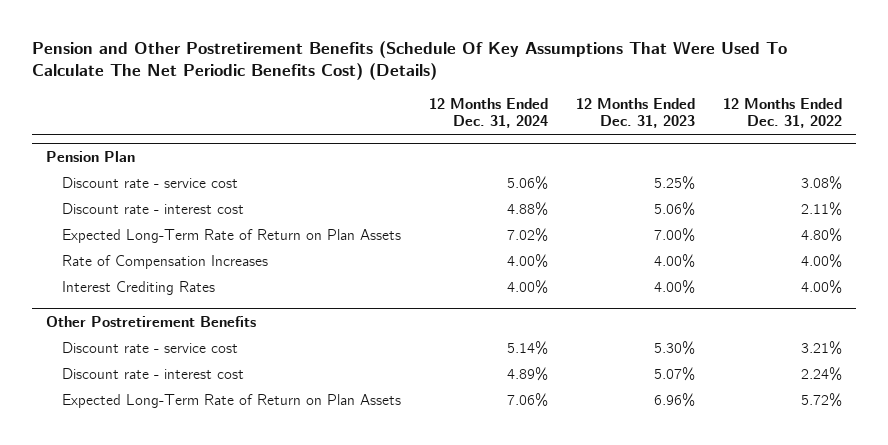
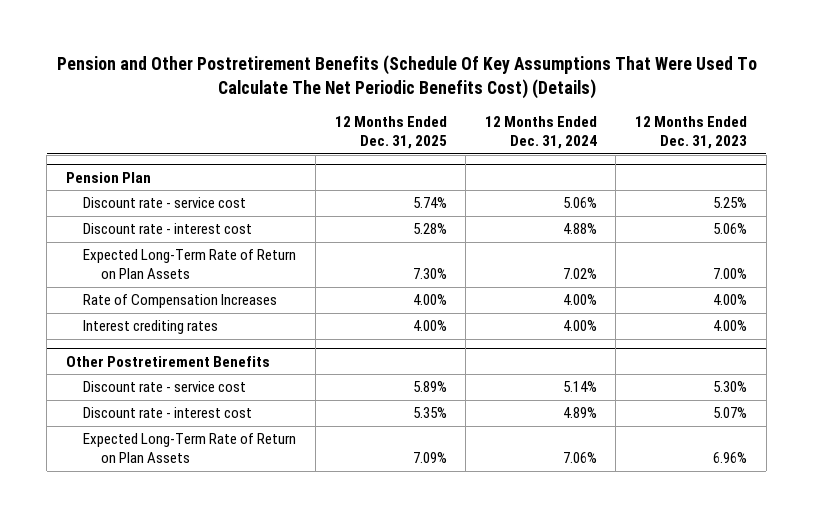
- | 12 Months Ended Dec. 31, 2024 | 12 Months Ended Dec. 31, 2023 | 12 Months Ended Dec. 31, 2022
+ | 12 Months Ended Dec. 31, 2025 | 12 Months Ended Dec. 31, 2024 | 12 Months Ended Dec. 31, 2023
@ Pension Plan
- Interest Crediting Rates | 4.00% | 4.00% | 4.00%
+ Interest crediting rates | 4.00% | 4.00% | 4.00%

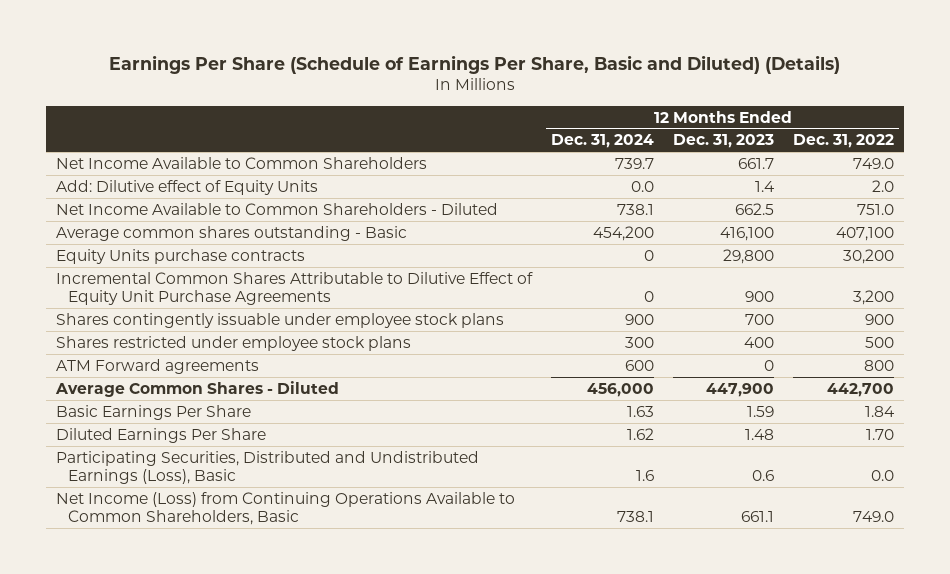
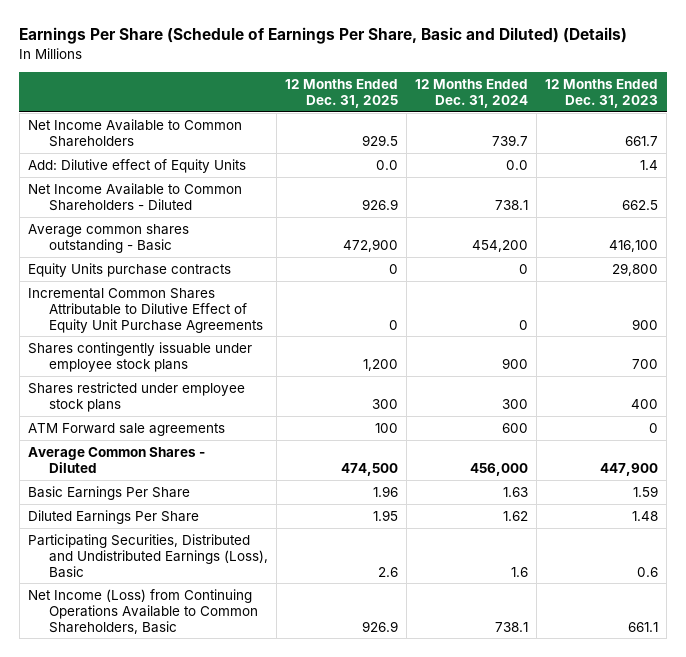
- | 12 Months Ended Dec. 31, 2024 | 12 Months Ended Dec. 31, 2023 | 12 Months Ended Dec. 31, 2022
+ | 12 Months Ended Dec. 31, 2025 | 12 Months Ended Dec. 31, 2024 | 12 Months Ended Dec. 31, 2023
- ATM Forward agreements | 600 | 0 | 800
+ ATM Forward sale agreements | 100 | 600 | 0

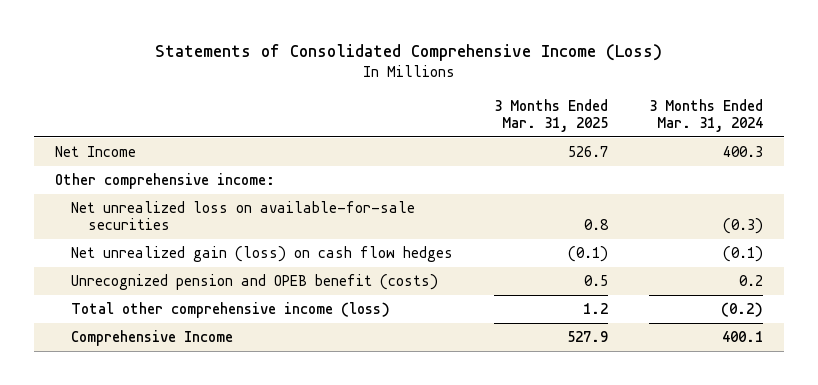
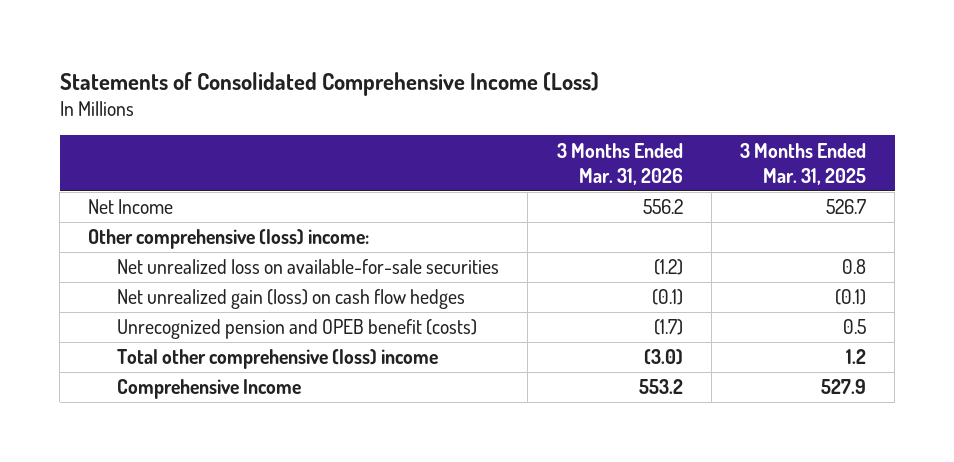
- | 3 Months Ended Mar. 31, 2025 | 3 Months Ended Mar. 31, 2024
+ | 3 Months Ended Mar. 31, 2026 | 3 Months Ended Mar. 31, 2025
- Other comprehensive income:
+ Other comprehensive (loss) income:
- Total other comprehensive income (loss) | 1.2 | (0.2)
+ Total other comprehensive (loss) income | (3.0) | 1.2

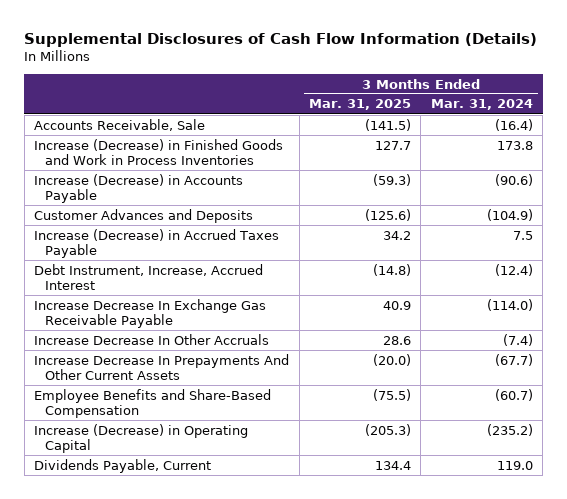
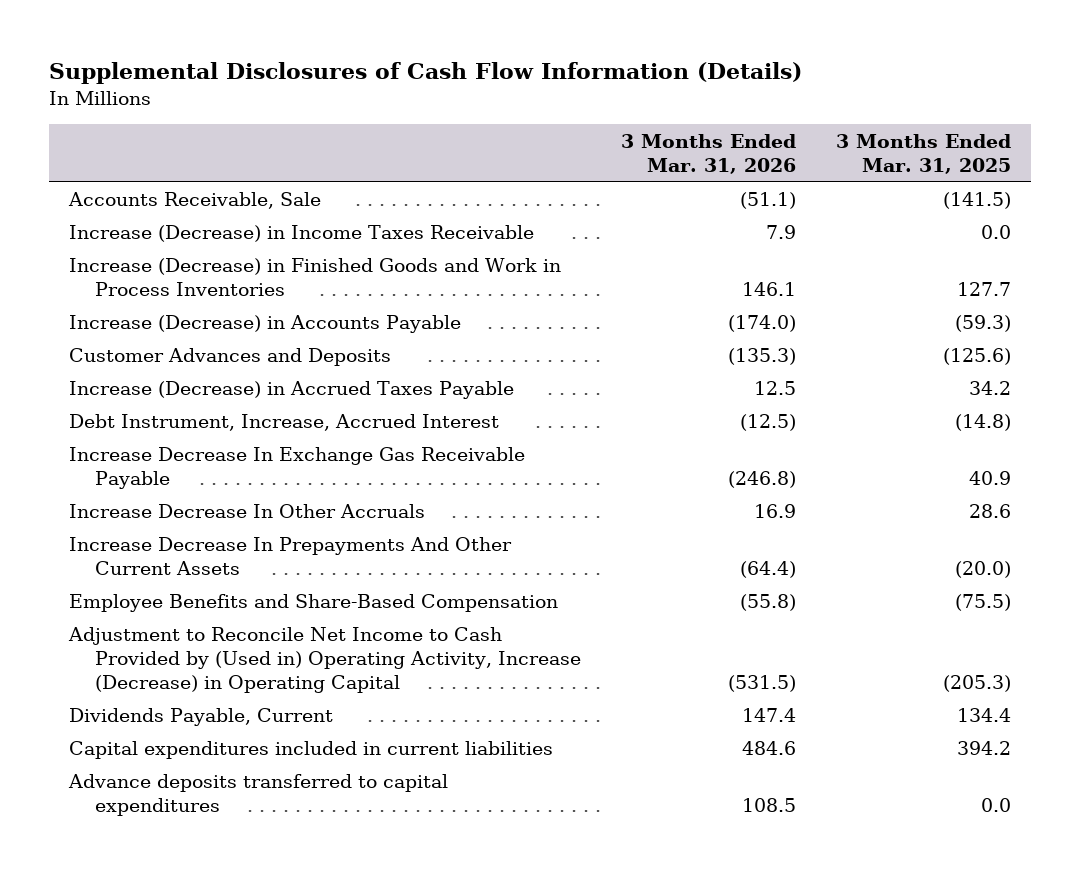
- | 3 Months Ended Mar. 31, 2025 | 3 Months Ended Mar. 31, 2024
+ | 3 Months Ended Mar. 31, 2026 | 3 Months Ended Mar. 31, 2025
+ Increase (Decrease) in Income Taxes Receivable | 7.9 | 0.0
- Increase (Decrease) in Operating Capital | (205.3) | (235.2)
+ Adjustment to Reconcile Net Income to Cash Provided by (Used in) Operating Activity, Increase (Decrease) in Operating Capital | (531.5) | (205.3)
+ Capital expenditures included in current liabilities | 484.6 | 394.2
+ Advance deposits transferred to capital expenditures | 108.5 | 0.0

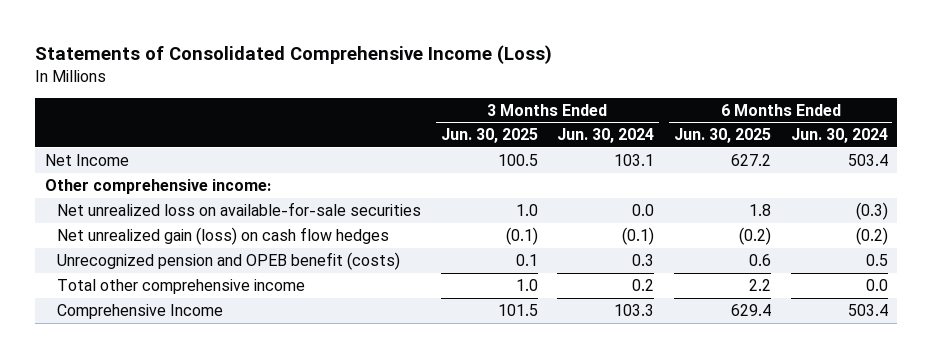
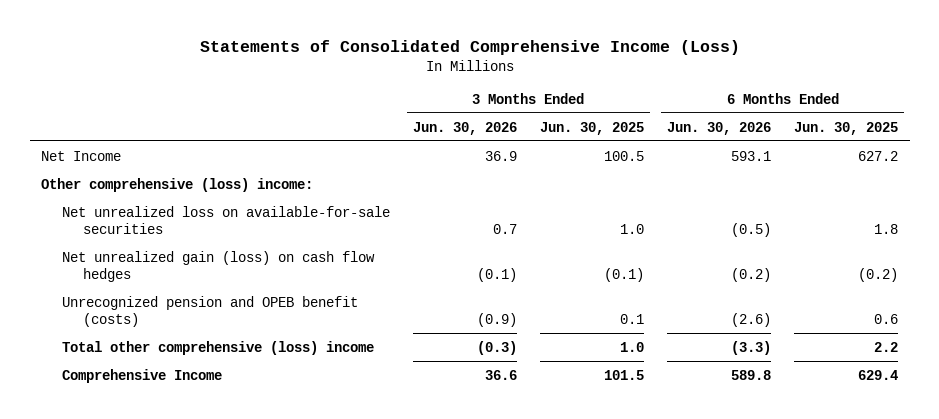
- | 3 Months Ended Jun. 30, 2025 | 3 Months Ended Jun. 30, 2024 | 6 Months Ended Jun. 30, 2025 | 6 Months Ended Jun. 30, 2024
+ | 3 Months Ended Jun. 30, 2026 | 3 Months Ended Jun. 30, 2025 | 6 Months Ended Jun. 30, 2026 | 6 Months Ended Jun. 30, 2025
- Other comprehensive income:
+ Other comprehensive (loss) income:
- Total other comprehensive income | 1.0 | 0.2 | 2.2 | 0.0
+ Total other comprehensive (loss) income | (0.3) | 1.0 | (3.3) | 2.2

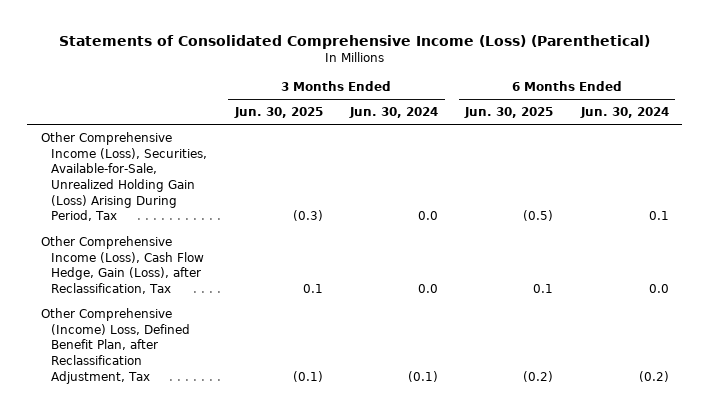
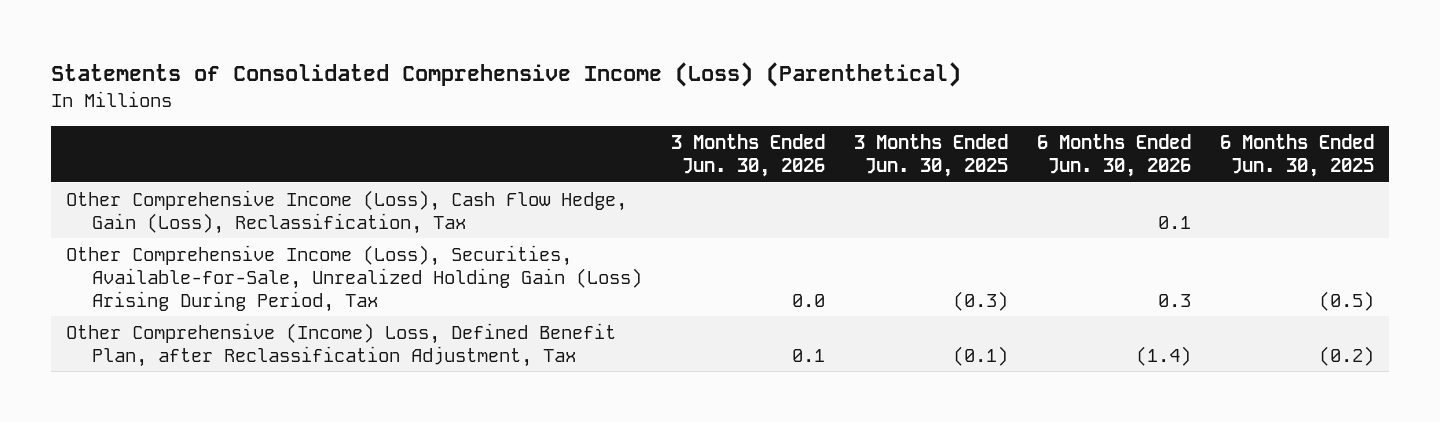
- | 3 Months Ended Jun. 30, 2025 | 3 Months Ended Jun. 30, 2024 | 6 Months Ended Jun. 30, 2025 | 6 Months Ended Jun. 30, 2024
+ | 3 Months Ended Jun. 30, 2026 | 3 Months Ended Jun. 30, 2025 | 6 Months Ended Jun. 30, 2026 | 6 Months Ended Jun. 30, 2025
+ Other Comprehensive Income (Loss), Cash Flow Hedge, Gain (Loss), Reclassification, Tax | | | 0.1 |
- Other Comprehensive Income (Loss), Cash Flow Hedge, Gain (Loss), after Reclassification, Tax | 0.1 | 0.0 | 0.1 | 0.0

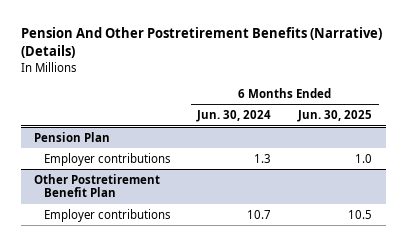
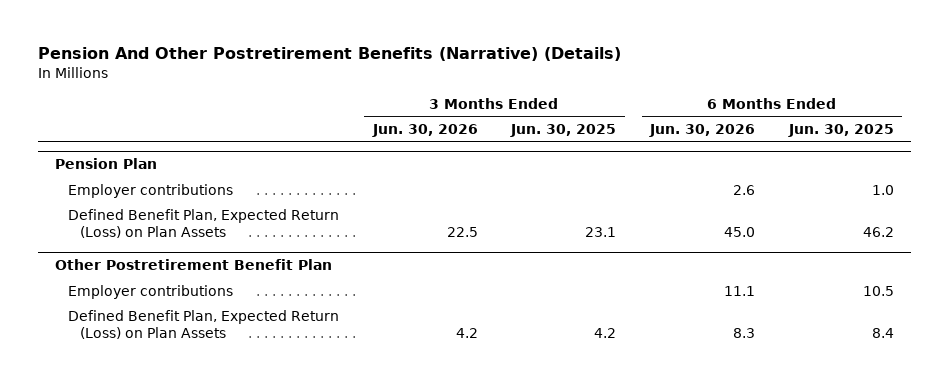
- | 6 Months Ended Jun. 30, 2024 | 6 Months Ended Jun. 30, 2025
+ | 3 Months Ended Jun. 30, 2026 | 3 Months Ended Jun. 30, 2025 | 6 Months Ended Jun. 30, 2026 | 6 Months Ended Jun. 30, 2025
@ Pension Plan
+ Defined Benefit Plan, Expected Return (Loss) on Plan Assets | 22.5 | 23.1 | 45.0 | 46.2
@ Other Postretirement Benefit Plan
+ Defined Benefit Plan, Expected Return (Loss) on Plan Assets | 4.2 | 4.2 | 8.3 | 8.4

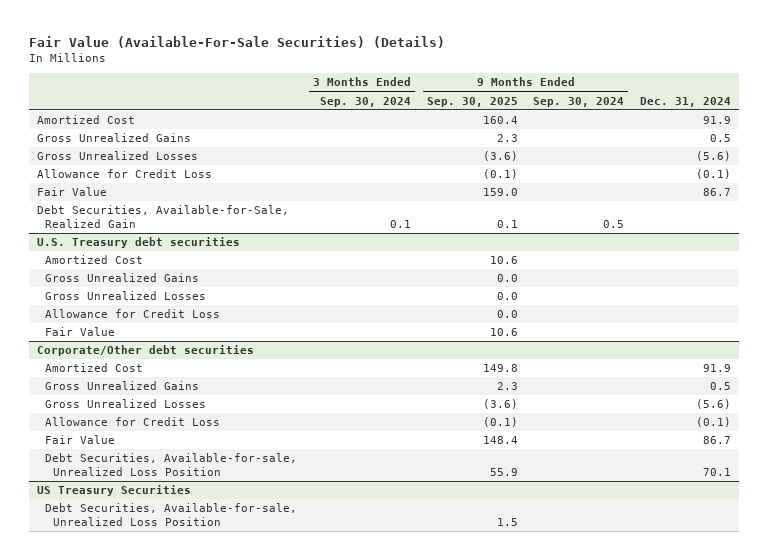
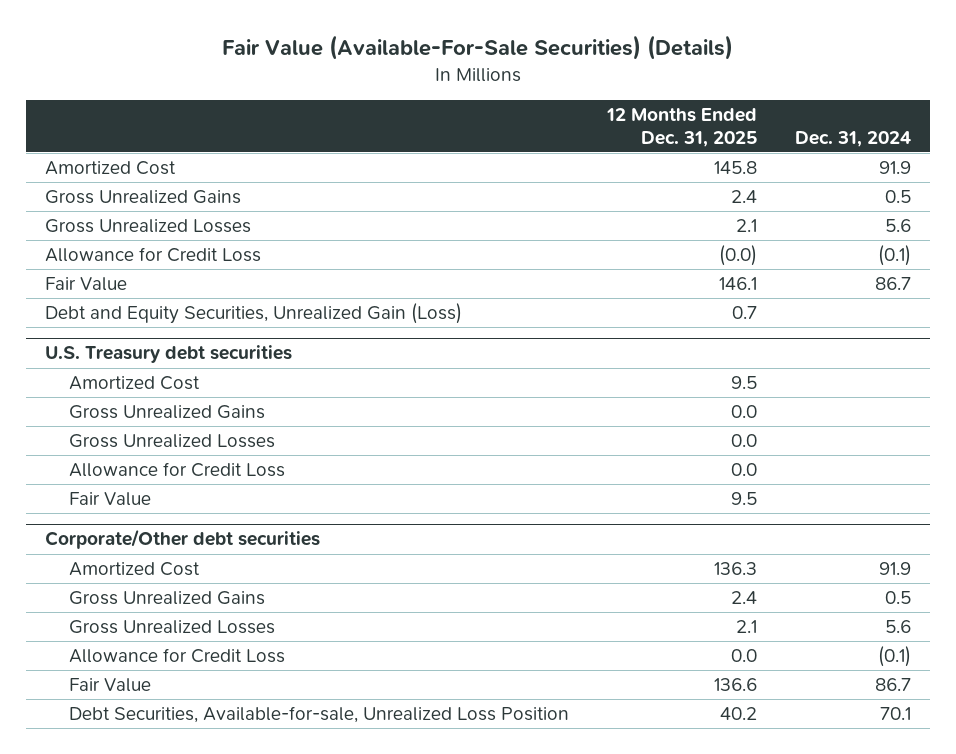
- | 3 Months Ended Sep. 30, 2024 | 9 Months Ended Sep. 30, 2025 | 9 Months Ended Sep. 30, 2024 | Dec. 31, 2024
+ | 12 Months Ended Dec. 31, 2025 | Dec. 31, 2024
- Gross Unrealized Losses | | (3.6) | | (5.6)
+ Gross Unrealized Losses | 2.1 | 5.6
- Debt Securities, Available-for-Sale, Realized Gain | 0.1 | 0.1 | 0.5 |
+ Debt and Equity Securities, Unrealized Gain (Loss) | 0.7 |
@ Corporate/Other debt securities
- Gross Unrealized Losses | | (3.6) | | (5.6)
+ Gross Unrealized Losses | 2.1 | 5.6
- US Treasury Securities
- Debt Securities, Available-for-sale, Unrealized Loss Position | | 1.5 | |

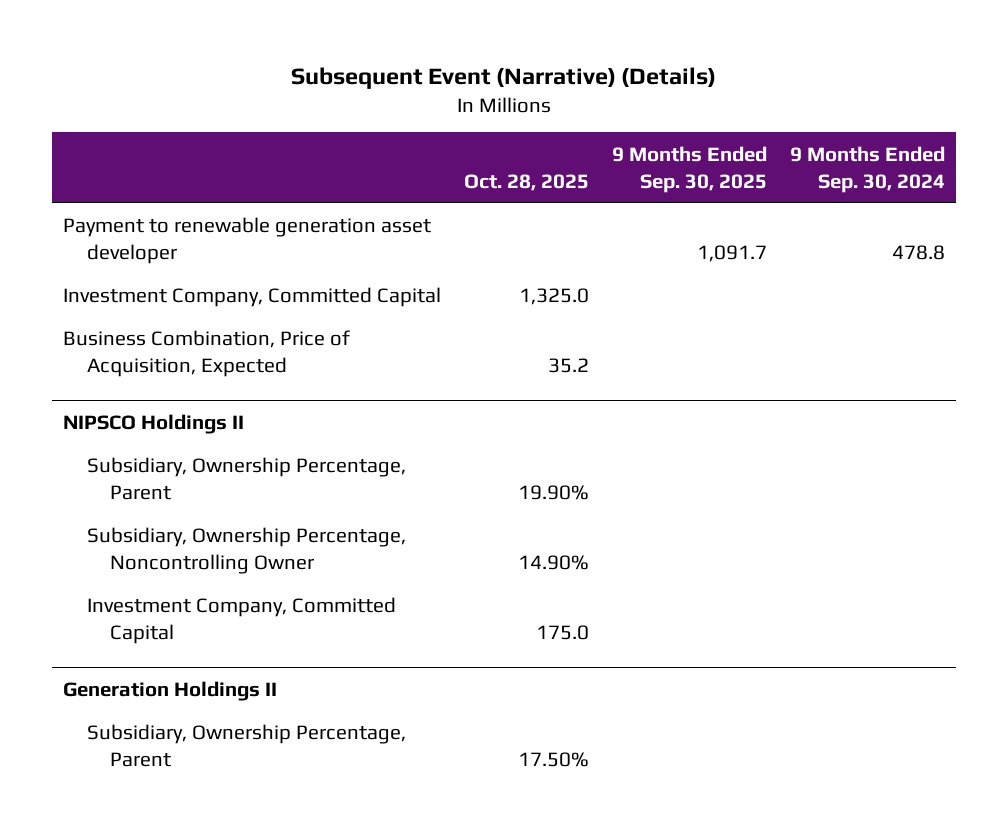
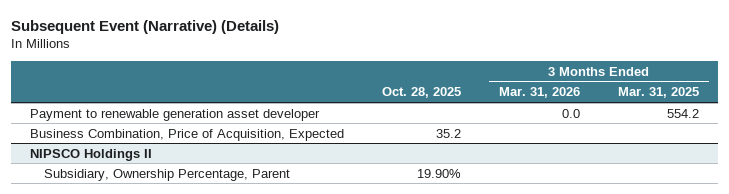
- | Oct. 28, 2025 | 9 Months Ended Sep. 30, 2025 | 9 Months Ended Sep. 30, 2024
+ | Oct. 28, 2025 | 3 Months Ended Mar. 31, 2026 | 3 Months Ended Mar. 31, 2025
- Investment Company, Committed Capital | 1,325.0 | |
@ NIPSCO Holdings II
- Subsidiary, Ownership Percentage, Noncontrolling Owner | 14.90% | |
- Investment Company, Committed Capital | 175.0 | |
- Generation Holdings II
- Subsidiary, Ownership Percentage, Parent | 17.50% | |

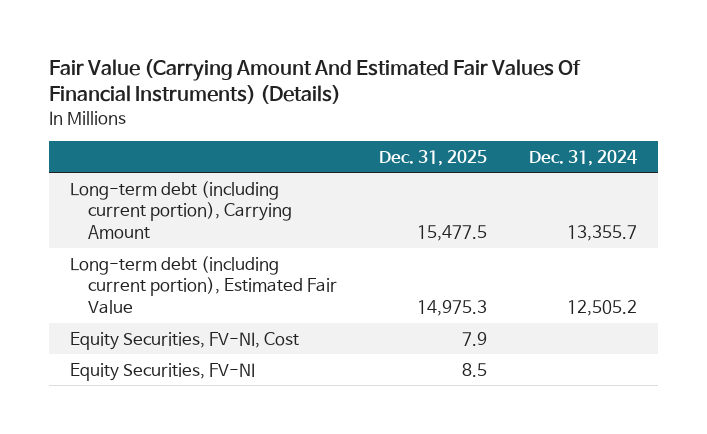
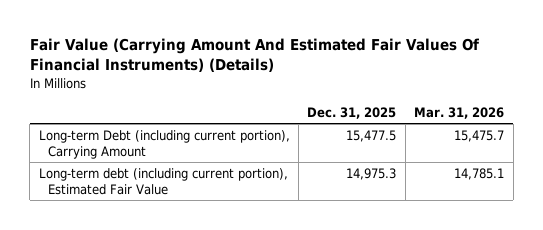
- | Dec. 31, 2025 | Dec. 31, 2024
+ | Dec. 31, 2025 | Mar. 31, 2026
- Long-term debt (including current portion), Carrying Amount | 15,477.5 | 13,355.7
+ Long-term Debt (including current portion), Carrying Amount | 15,477.5 | 15,475.7
- Equity Securities, FV-NI, Cost | 7.9 |
- Equity Securities, FV-NI | 8.5 |

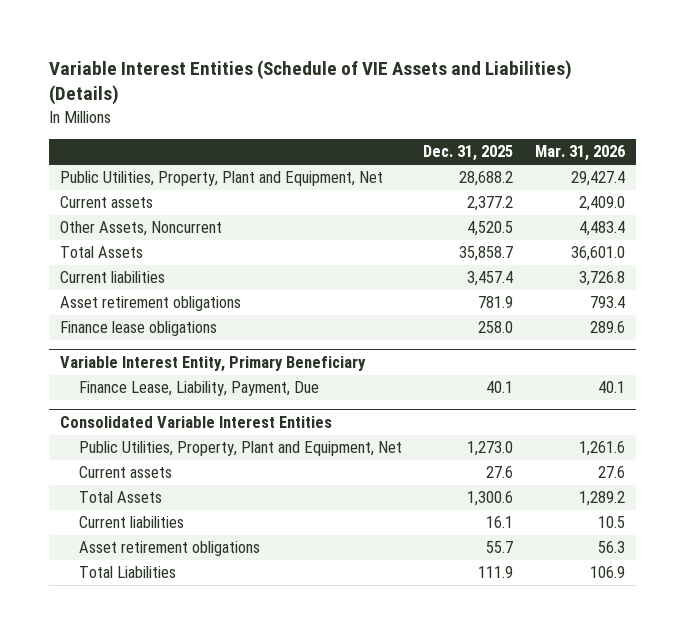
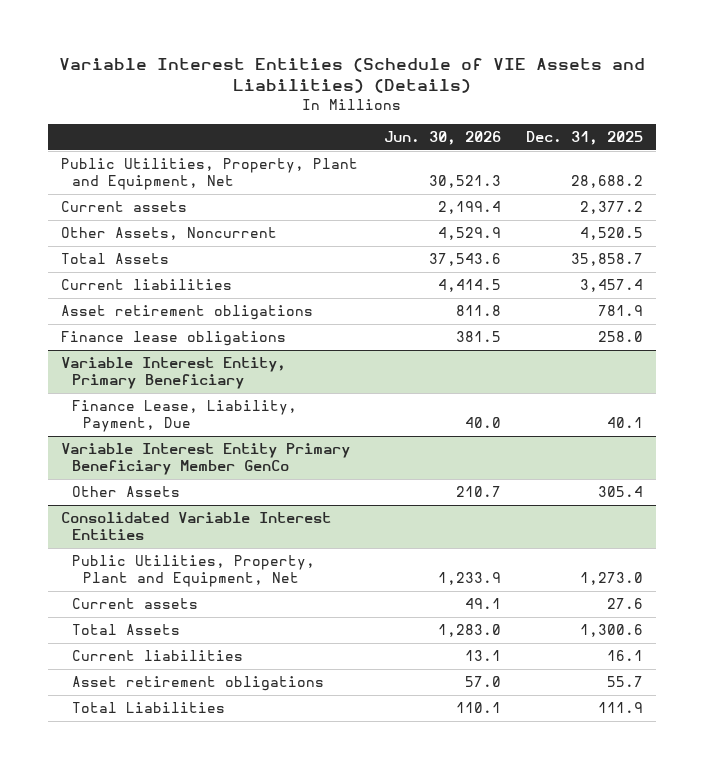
- | Dec. 31, 2025 | Mar. 31, 2026
+ | Jun. 30, 2026 | Dec. 31, 2025
+ Variable Interest Entity Primary Beneficiary Member GenCo
+ Other Assets | 210.7 | 305.4

